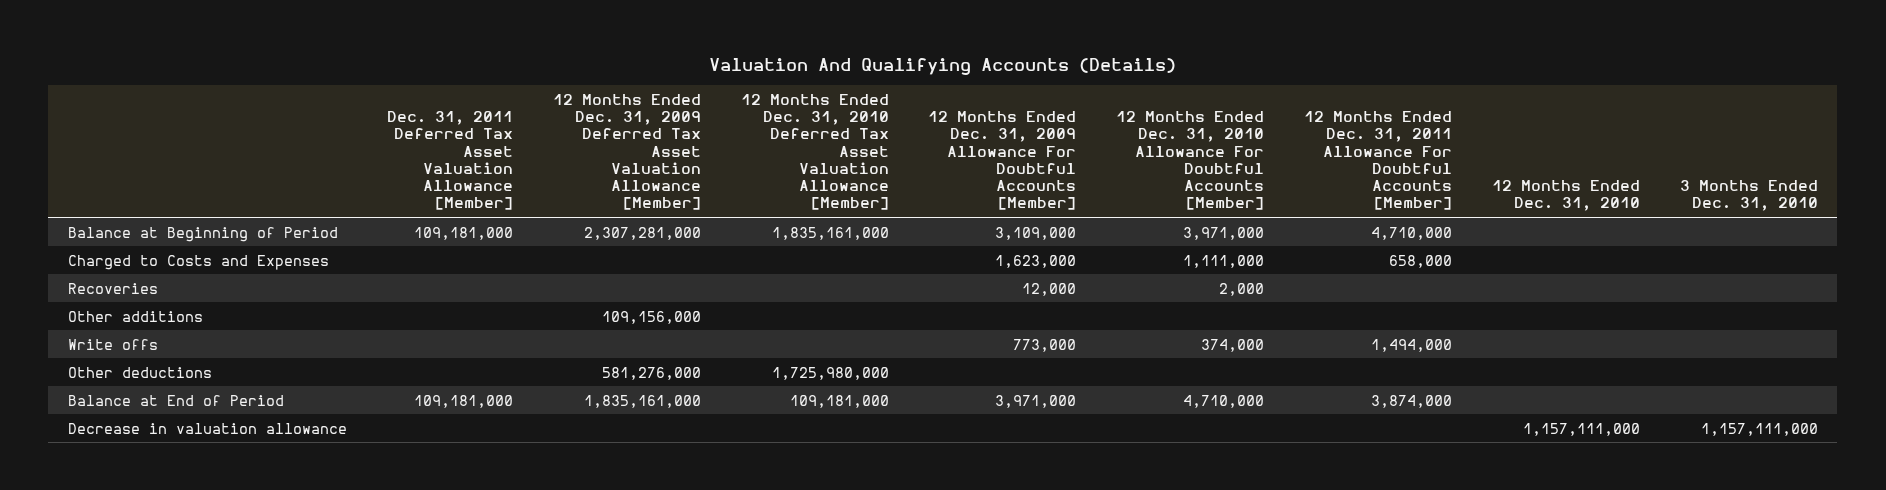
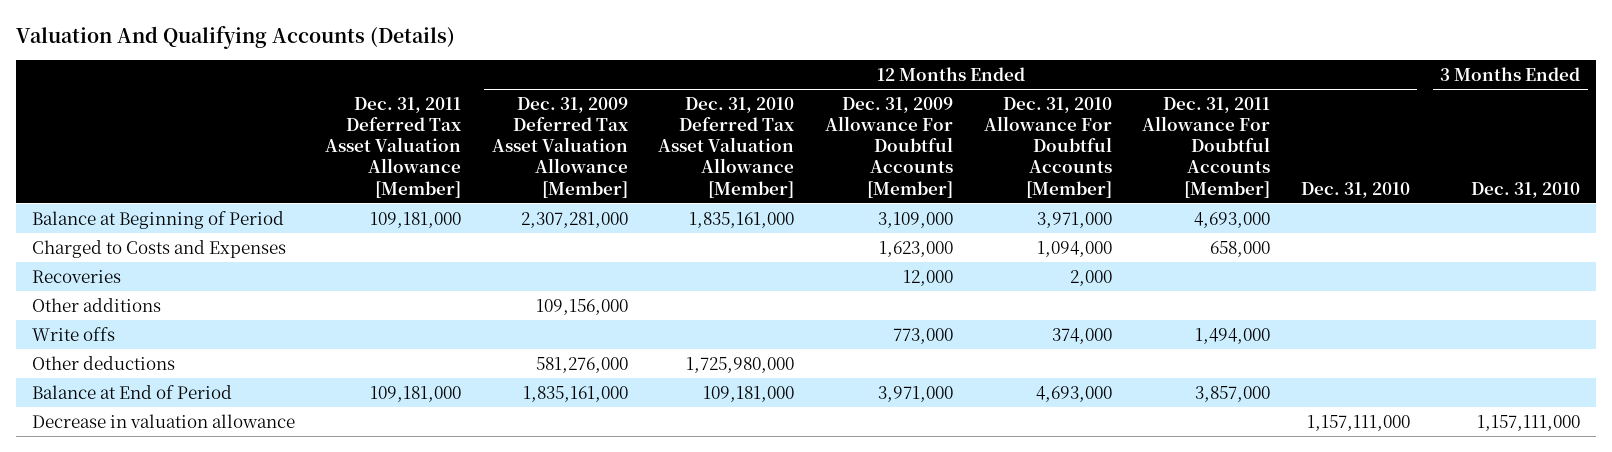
- Balance at Beginning of Period | 109,181,000 | 2,307,281,000 | 1,835,161,000 | 3,109,000 | 3,971,000 | 4,710,000 | |
- Charged to Costs and Expenses | | | | 1,623,000 | 1,111,000 | 658,000 | |
+ Balance at Beginning of Period | 109,181,000 | 2,307,281,000 | 1,835,161,000 | 3,109,000 | 3,971,000 | 4,693,000 | |
+ Charged to Costs and Expenses | | | | 1,623,000 | 1,094,000 | 658,000 | |
- Balance at End of Period | 109,181,000 | 1,835,161,000 | 109,181,000 | 3,971,000 | 4,710,000 | 3,874,000 | |
+ Balance at End of Period | 109,181,000 | 1,835,161,000 | 109,181,000 | 3,971,000 | 4,693,000 | 3,857,000 | |

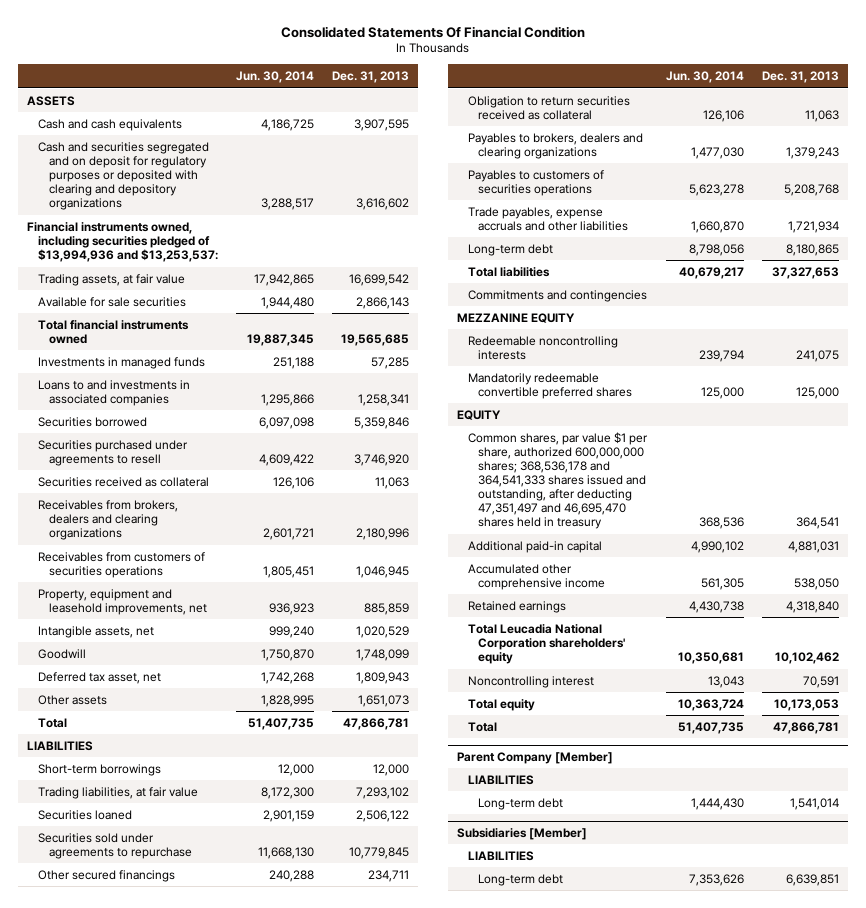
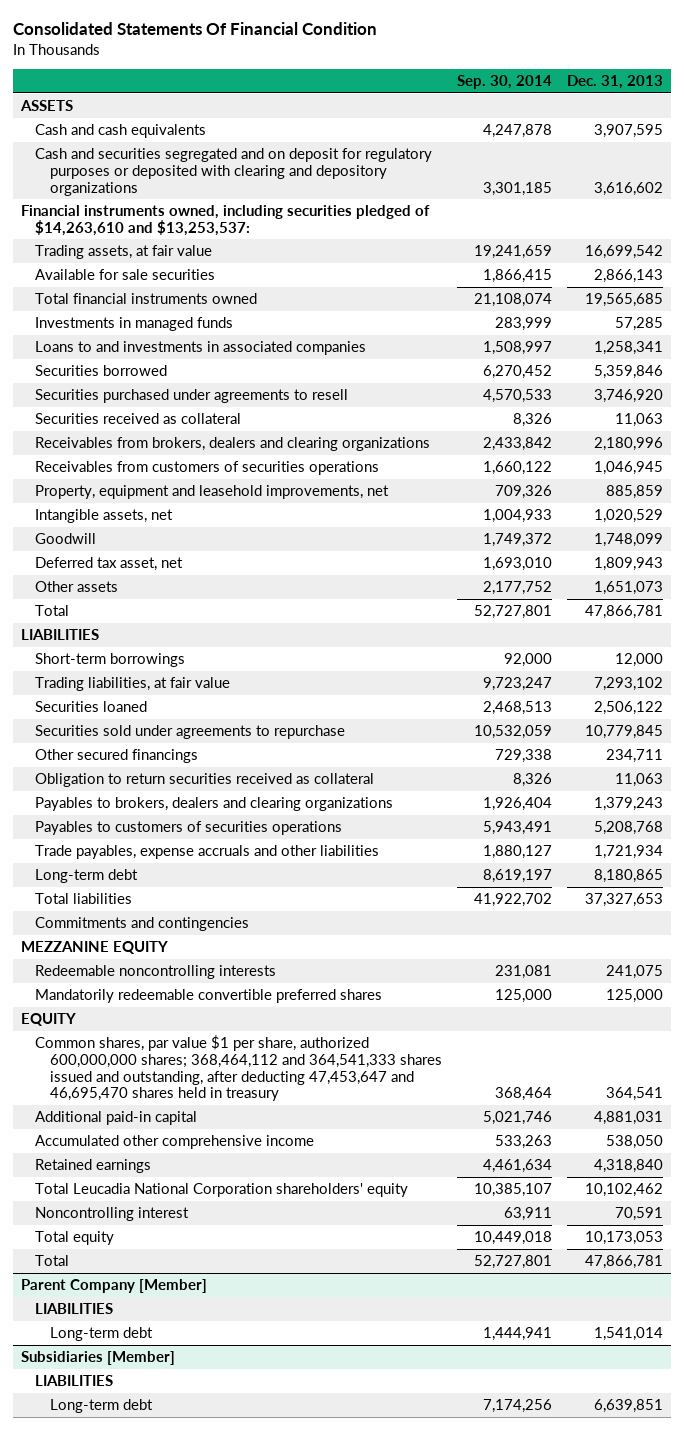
- | Jun. 30, 2014 | Dec. 31, 2013
+ | Sep. 30, 2014 | Dec. 31, 2013
- Financial instruments owned, including securities pledged of $13,994,936 and $13,253,537:
+ Financial instruments owned, including securities pledged of $14,263,610 and $13,253,537:
- Common shares, par value $1 per share, authorized 600,000,000 shares; 368,536,178 and 364,541,333 shares issued and outstanding, after deducting 47,351,497 and 46,695,470 shares held in treasury | 368,536 | 364,541
+ Common shares, par value $1 per share, authorized 600,000,000 shares; 368,464,112 and 364,541,333 shares issued and outstanding, after deducting 47,453,647 and 46,695,470 shares held in treasury | 368,464 | 364,541

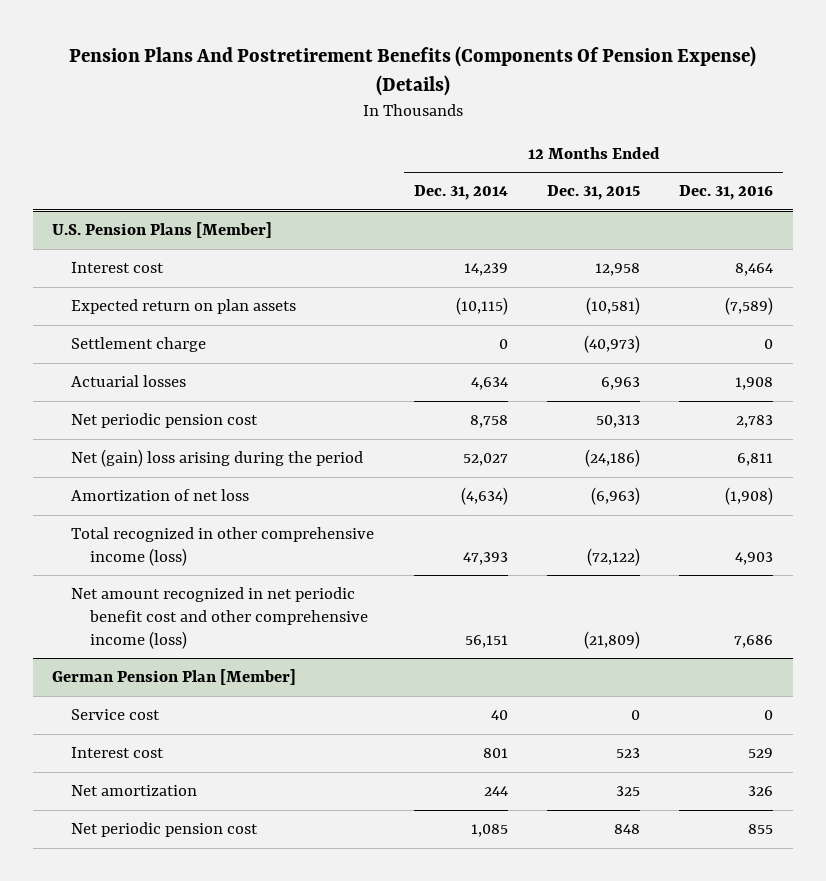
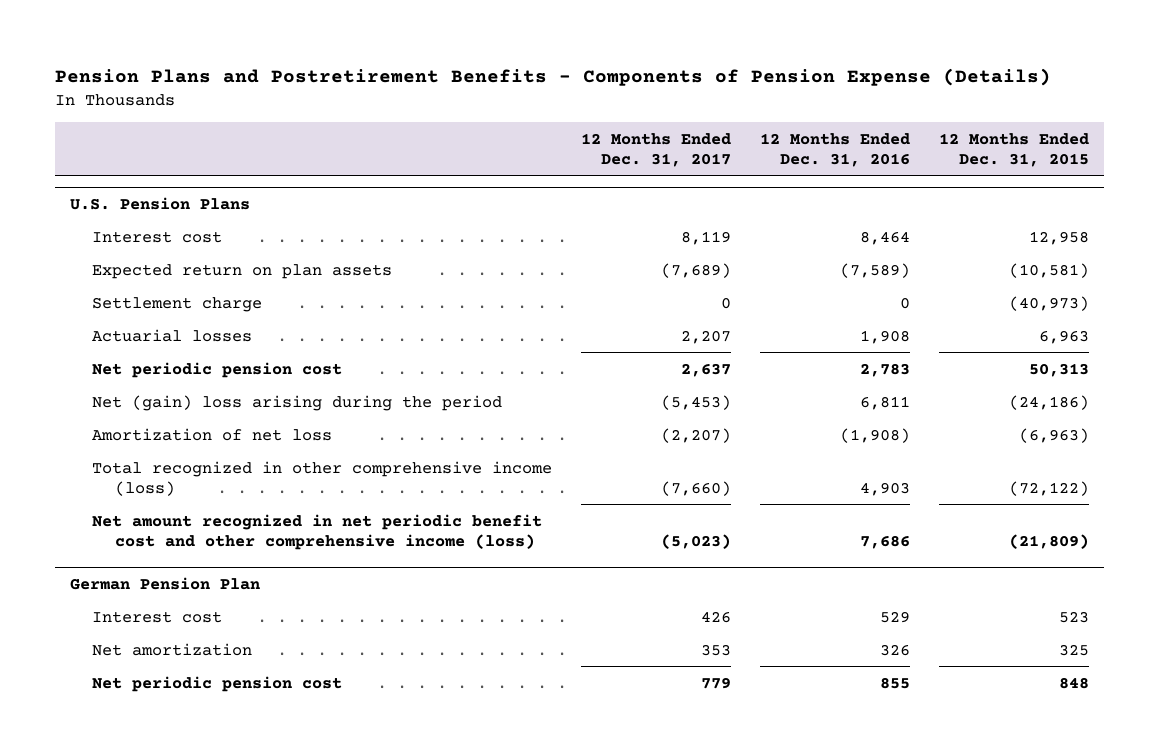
- Pension Plans And Postretirement Benefits (Components Of Pension Expense) (Details)
+ Pension Plans and Postretirement Benefits - Components of Pension Expense (Details)
- | 12 Months Ended Dec. 31, 2014 | 12 Months Ended Dec. 31, 2015 | 12 Months Ended Dec. 31, 2016
+ | 12 Months Ended Dec. 31, 2017 | 12 Months Ended Dec. 31, 2016 | 12 Months Ended Dec. 31, 2015
- U.S. Pension Plans [Member]
+ U.S. Pension Plans
- German Pension Plan [Member]
- Service cost | 40 | 0 | 0
+ German Pension Plan

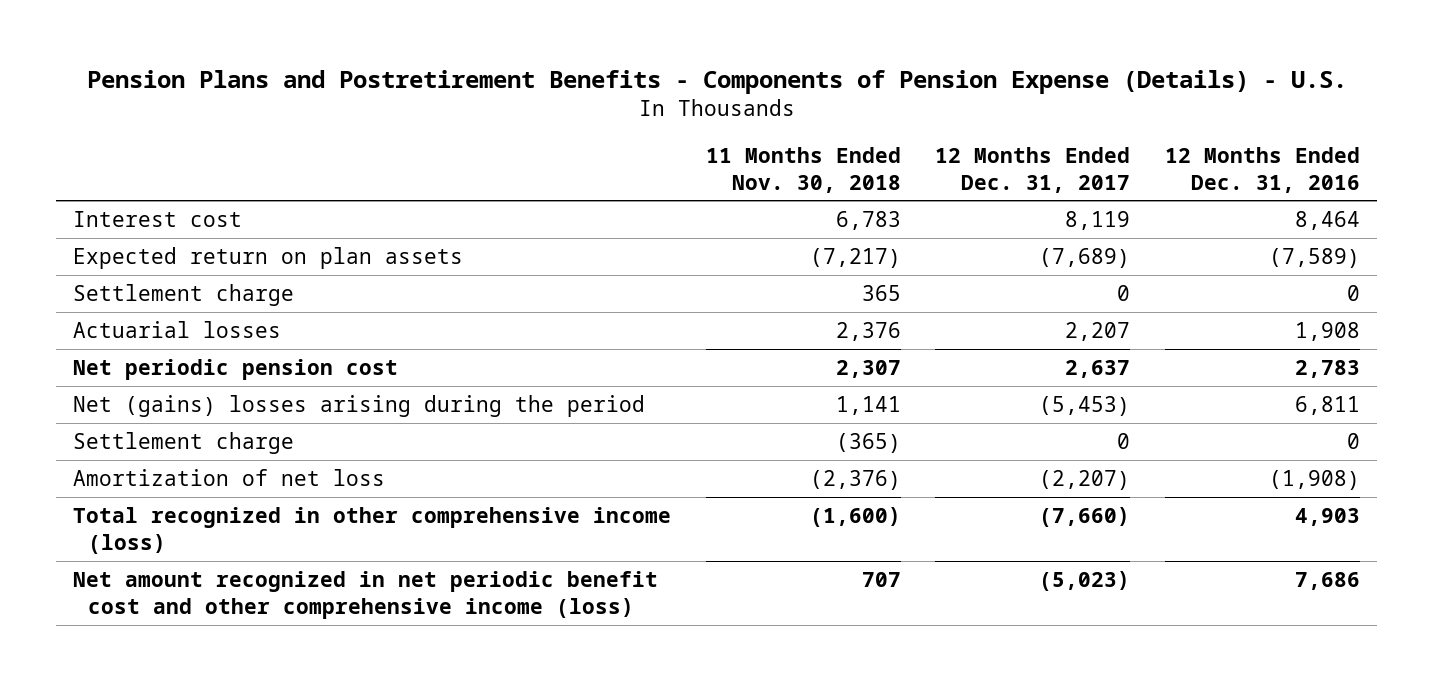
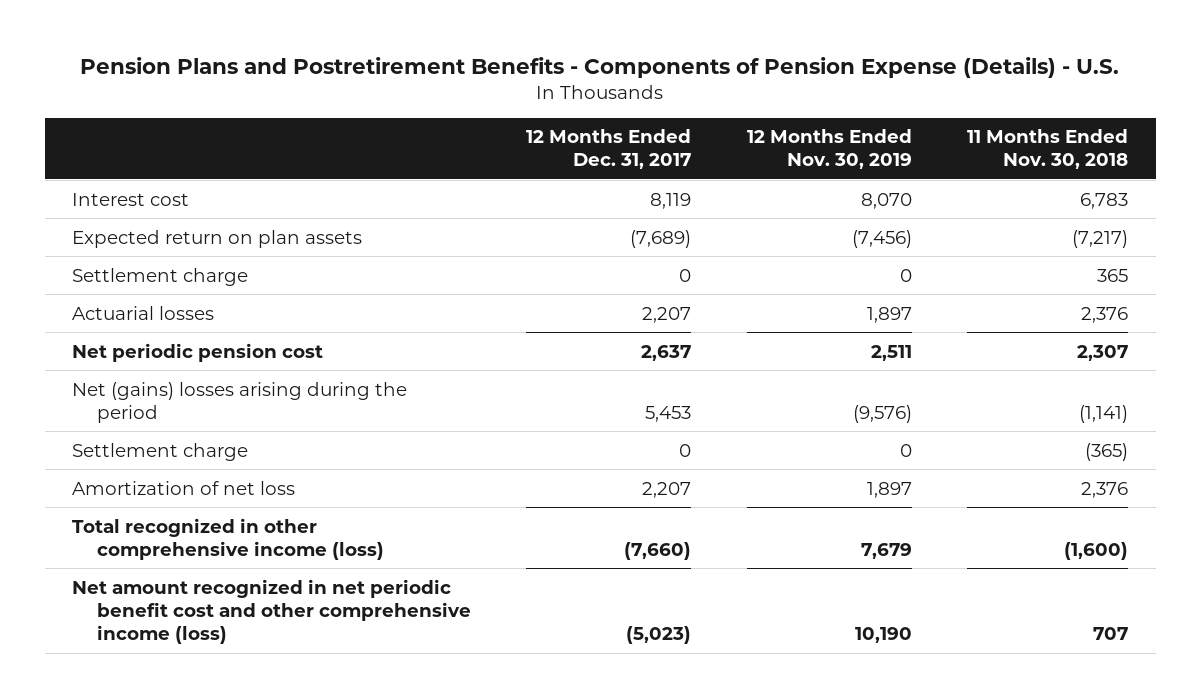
- | 11 Months Ended Nov. 30, 2018 | 12 Months Ended Dec. 31, 2017 | 12 Months Ended Dec. 31, 2016
+ | 12 Months Ended Dec. 31, 2017 | 12 Months Ended Nov. 30, 2019 | 11 Months Ended Nov. 30, 2018
- Net (gains) losses arising during the period | 1,141 | (5,453) | 6,811
+ Net (gains) losses arising during the period | 5,453 | (9,576) | (1,141)
- Amortization of net loss | (2,376) | (2,207) | (1,908)
+ Amortization of net loss | 2,207 | 1,897 | 2,376

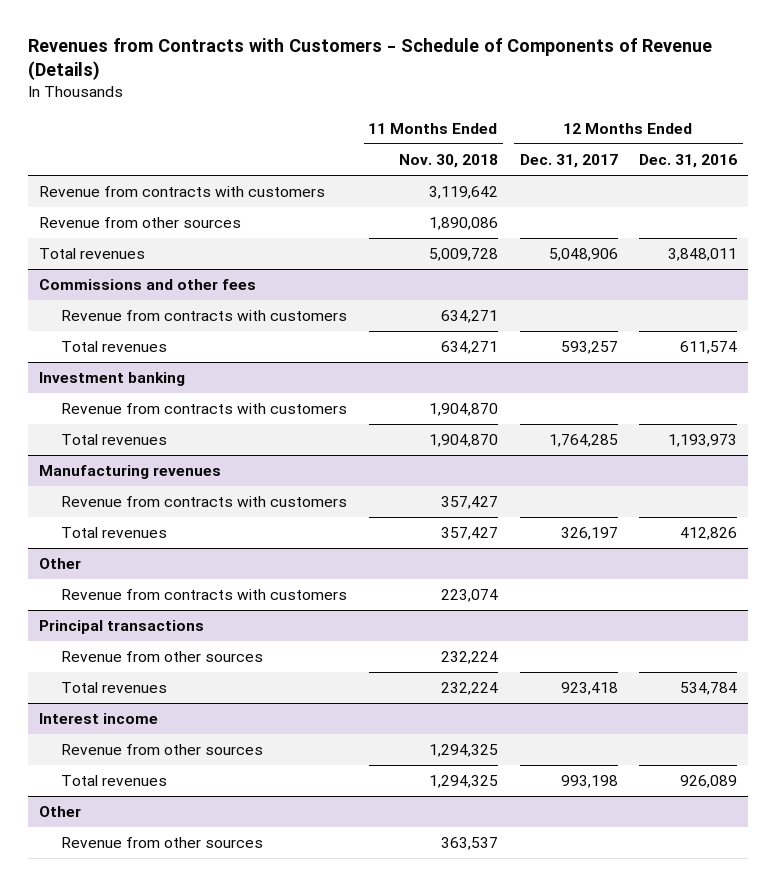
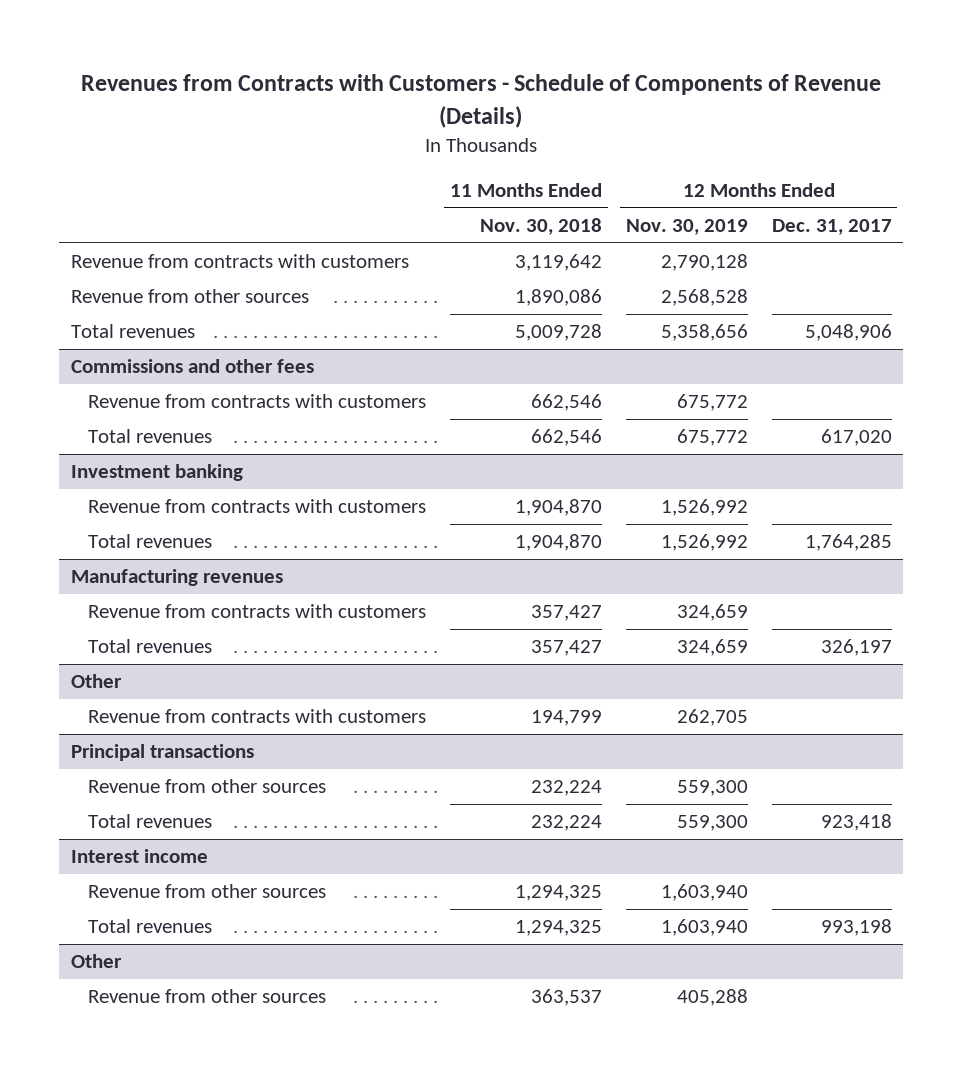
- | 11 Months Ended Nov. 30, 2018 | 12 Months Ended Dec. 31, 2017 | 12 Months Ended Dec. 31, 2016
+ | 11 Months Ended Nov. 30, 2018 | 12 Months Ended Nov. 30, 2019 | 12 Months Ended Dec. 31, 2017
@ Commissions and other fees
- Revenue from contracts with customers | 634,271 | |
- Total revenues | 634,271 | 593,257 | 611,574
+ Revenue from contracts with customers | 662,546 | 675,772 |
+ Total revenues | 662,546 | 675,772 | 617,020
@ Other
- Revenue from contracts with customers | 223,074 | |
+ Revenue from contracts with customers | 194,799 | 262,705 |

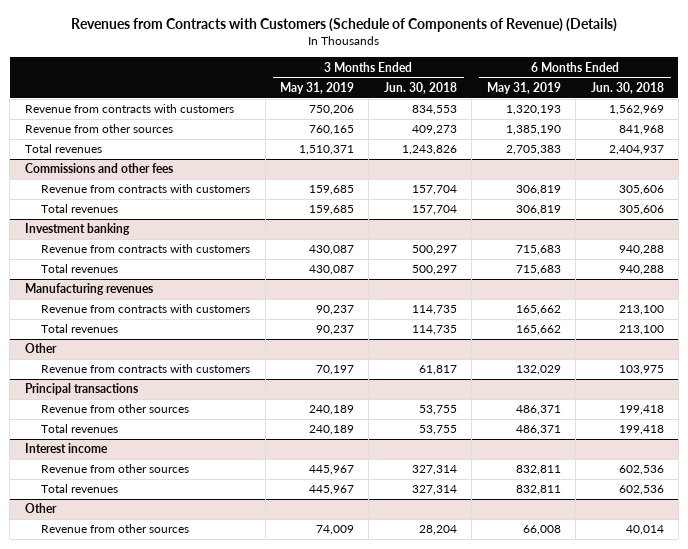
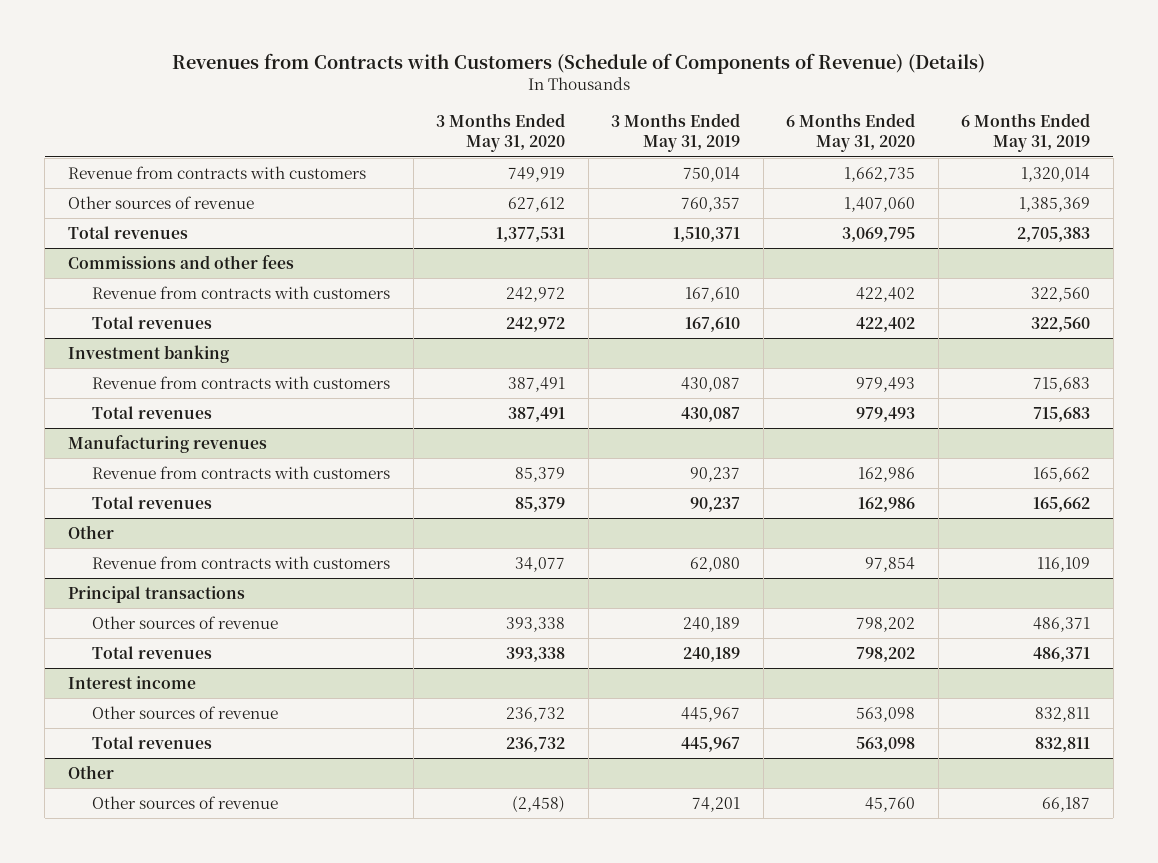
- | 3 Months Ended May 31, 2019 | 3 Months Ended Jun. 30, 2018 | 6 Months Ended May 31, 2019 | 6 Months Ended Jun. 30, 2018
+ | 3 Months Ended May 31, 2020 | 3 Months Ended May 31, 2019 | 6 Months Ended May 31, 2020 | 6 Months Ended May 31, 2019
- Revenue from contracts with customers | 750,206 | 834,553 | 1,320,193 | 1,562,969
- Revenue from other sources | 760,165 | 409,273 | 1,385,190 | 841,968
+ Revenue from contracts with customers | 749,919 | 750,014 | 1,662,735 | 1,320,014
+ Other sources of revenue | 627,612 | 760,357 | 1,407,060 | 1,385,369
@ Commissions and other fees
- Revenue from contracts with customers | 159,685 | 157,704 | 306,819 | 305,606
- Total revenues | 159,685 | 157,704 | 306,819 | 305,606
+ Revenue from contracts with customers | 242,972 | 167,610 | 422,402 | 322,560
+ Total revenues | 242,972 | 167,610 | 422,402 | 322,560
@ Other
- Revenue from contracts with customers | 70,197 | 61,817 | 132,029 | 103,975
+ Revenue from contracts with customers | 34,077 | 62,080 | 97,854 | 116,109
@ Principal transactions
- Revenue from other sources | 240,189 | 53,755 | 486,371 | 199,418
+ Other sources of revenue | 393,338 | 240,189 | 798,202 | 486,371
@ Interest income
- Revenue from other sources | 445,967 | 327,314 | 832,811 | 602,536
+ Other sources of revenue | 236,732 | 445,967 | 563,098 | 832,811
@ Other
- Revenue from other sources | 74,009 | 28,204 | 66,008 | 40,014
+ Other sources of revenue | (2,458) | 74,201 | 45,760 | 66,187

